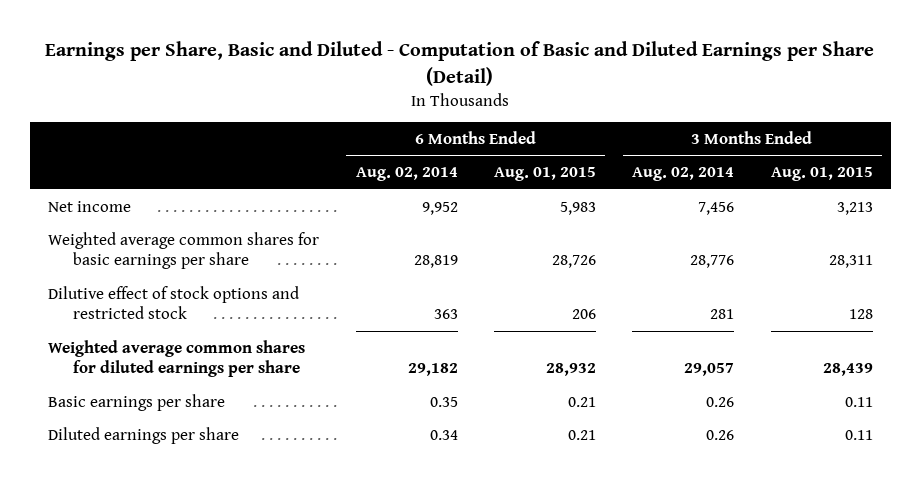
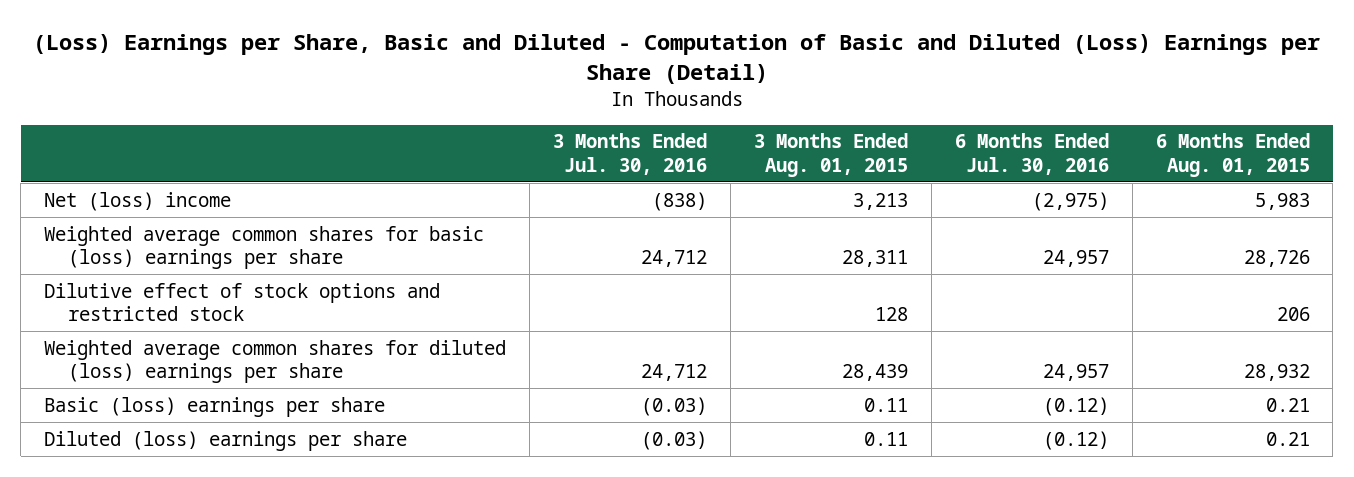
- Earnings per Share, Basic and Diluted - Computation of Basic and Diluted Earnings per Share (Detail)
+ (Loss) Earnings per Share, Basic and Diluted - Computation of Basic and Diluted (Loss) Earnings per Share (Detail)
- | 6 Months Ended Aug. 02, 2014 | 6 Months Ended Aug. 01, 2015 | 3 Months Ended Aug. 02, 2014 | 3 Months Ended Aug. 01, 2015
+ | 3 Months Ended Jul. 30, 2016 | 3 Months Ended Aug. 01, 2015 | 6 Months Ended Jul. 30, 2016 | 6 Months Ended Aug. 01, 2015
- Net income | 9,952 | 5,983 | 7,456 | 3,213
- Weighted average common shares for basic earnings per share | 28,819 | 28,726 | 28,776 | 28,311
+ Net (loss) income | (838) | 3,213 | (2,975) | 5,983
+ Weighted average common shares for basic (loss) earnings per share | 24,712 | 28,311 | 24,957 | 28,726
- Weighted average common shares for diluted earnings per share | 29,182 | 28,932 | 29,057 | 28,439
- Basic earnings per share | 0.35 | 0.21 | 0.26 | 0.11
- Diluted earnings per share | 0.34 | 0.21 | 0.26 | 0.11
+ Weighted average common shares for diluted (loss) earnings per share | 24,712 | 28,439 | 24,957 | 28,932
+ Basic (loss) earnings per share | (0.03) | 0.11 | (0.12) | 0.21
+ Diluted (loss) earnings per share | (0.03) | 0.11 | (0.12) | 0.21

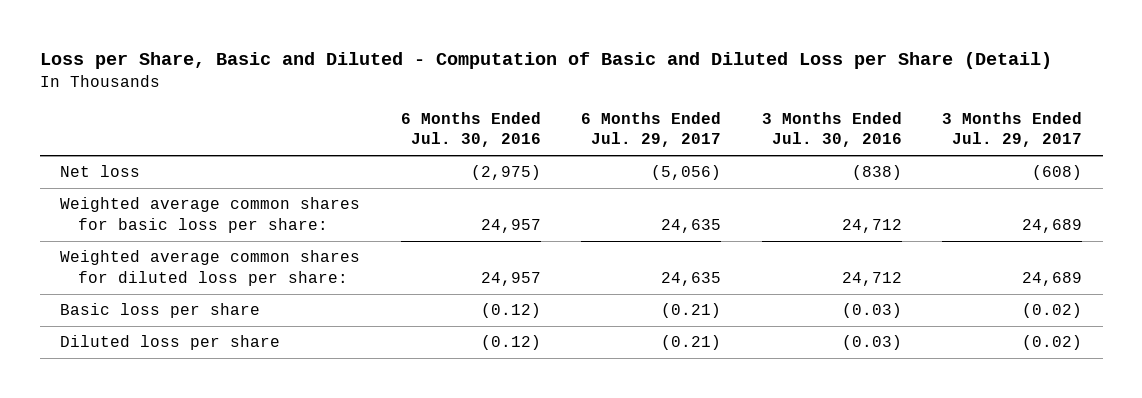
- (Loss) Earnings per Share, Basic and Diluted - Computation of Basic and Diluted (Loss) Earnings per Share (Detail)
+ Loss per Share, Basic and Diluted - Computation of Basic and Diluted Loss per Share (Detail)
- | 3 Months Ended Jul. 30, 2016 | 3 Months Ended Aug. 01, 2015 | 6 Months Ended Jul. 30, 2016 | 6 Months Ended Aug. 01, 2015
+ | 6 Months Ended Jul. 30, 2016 | 6 Months Ended Jul. 29, 2017 | 3 Months Ended Jul. 30, 2016 | 3 Months Ended Jul. 29, 2017
- Net (loss) income | (838) | 3,213 | (2,975) | 5,983
- Weighted average common shares for basic (loss) earnings per share | 24,712 | 28,311 | 24,957 | 28,726
- Dilutive effect of stock options and restricted stock | | 128 | | 206
- Weighted average common shares for diluted (loss) earnings per share | 24,712 | 28,439 | 24,957 | 28,932
- Basic (loss) earnings per share | (0.03) | 0.11 | (0.12) | 0.21
- Diluted (loss) earnings per share | (0.03) | 0.11 | (0.12) | 0.21
+ Net loss | (2,975) | (5,056) | (838) | (608)
+ Weighted average common shares for basic loss per share: | 24,957 | 24,635 | 24,712 | 24,689
+ Weighted average common shares for diluted loss per share: | 24,957 | 24,635 | 24,712 | 24,689
+ Basic loss per share | (0.12) | (0.21) | (0.03) | (0.02)
+ Diluted loss per share | (0.12) | (0.21) | (0.03) | (0.02)

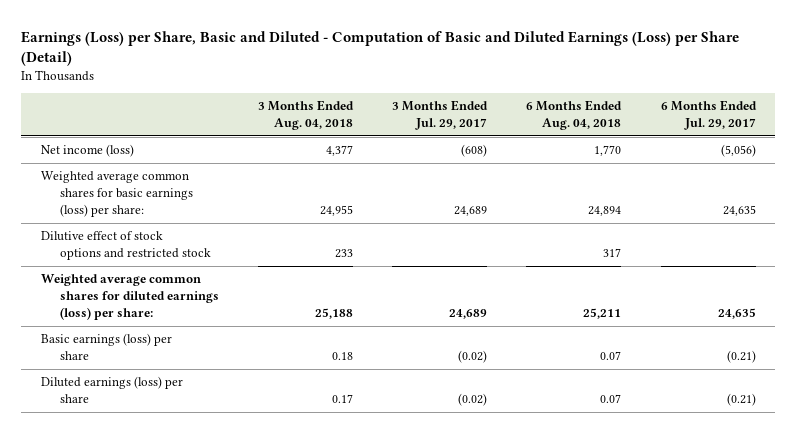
- Loss per Share, Basic and Diluted - Computation of Basic and Diluted Loss per Share (Detail)
+ Earnings (Loss) per Share, Basic and Diluted - Computation of Basic and Diluted Earnings (Loss) per Share (Detail)
- | 6 Months Ended Jul. 30, 2016 | 6 Months Ended Jul. 29, 2017 | 3 Months Ended Jul. 30, 2016 | 3 Months Ended Jul. 29, 2017
+ | 3 Months Ended Aug. 04, 2018 | 3 Months Ended Jul. 29, 2017 | 6 Months Ended Aug. 04, 2018 | 6 Months Ended Jul. 29, 2017
- Net loss | (2,975) | (5,056) | (838) | (608)
- Weighted average common shares for basic loss per share: | 24,957 | 24,635 | 24,712 | 24,689
- Weighted average common shares for diluted loss per share: | 24,957 | 24,635 | 24,712 | 24,689
- Basic loss per share | (0.12) | (0.21) | (0.03) | (0.02)
- Diluted loss per share | (0.12) | (0.21) | (0.03) | (0.02)
+ Net income (loss) | 4,377 | (608) | 1,770 | (5,056)
+ Weighted average common shares for basic earnings (loss) per share: | 24,955 | 24,689 | 24,894 | 24,635
+ Dilutive effect of stock options and restricted stock | 233 | | 317 |
+ Weighted average common shares for diluted earnings (loss) per share: | 25,188 | 24,689 | 25,211 | 24,635
+ Basic earnings (loss) per share | 0.18 | (0.02) | 0.07 | (0.21)
+ Diluted earnings (loss) per share | 0.17 | (0.02) | 0.07 | (0.21)

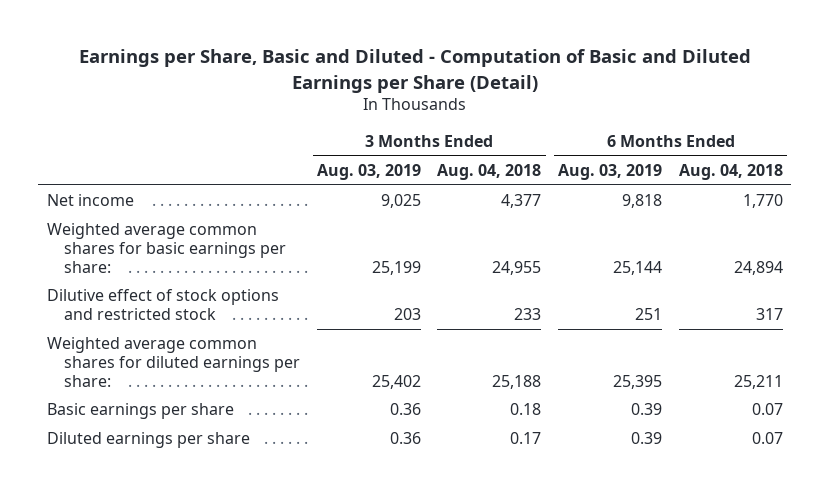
- Earnings (Loss) per Share, Basic and Diluted - Computation of Basic and Diluted Earnings (Loss) per Share (Detail)
+ Earnings per Share, Basic and Diluted - Computation of Basic and Diluted Earnings per Share (Detail)
- | 3 Months Ended Aug. 04, 2018 | 3 Months Ended Jul. 29, 2017 | 6 Months Ended Aug. 04, 2018 | 6 Months Ended Jul. 29, 2017
+ | 3 Months Ended Aug. 03, 2019 | 3 Months Ended Aug. 04, 2018 | 6 Months Ended Aug. 03, 2019 | 6 Months Ended Aug. 04, 2018
- Net income (loss) | 4,377 | (608) | 1,770 | (5,056)
- Weighted average common shares for basic earnings (loss) per share: | 24,955 | 24,689 | 24,894 | 24,635
+ Net income | 9,025 | 4,377 | 9,818 | 1,770
+ Weighted average common shares for basic earnings per share: | 25,199 | 24,955 | 25,144 | 24,894
- Weighted average common shares for diluted earnings (loss) per share: | 25,188 | 24,689 | 25,211 | 24,635
- Basic earnings (loss) per share | 0.18 | (0.02) | 0.07 | (0.21)
- Diluted earnings (loss) per share | 0.17 | (0.02) | 0.07 | (0.21)
+ Weighted average common shares for diluted earnings per share: | 25,402 | 25,188 | 25,395 | 25,211
+ Basic earnings per share | 0.36 | 0.18 | 0.39 | 0.07
+ Diluted earnings per share | 0.36 | 0.17 | 0.39 | 0.07

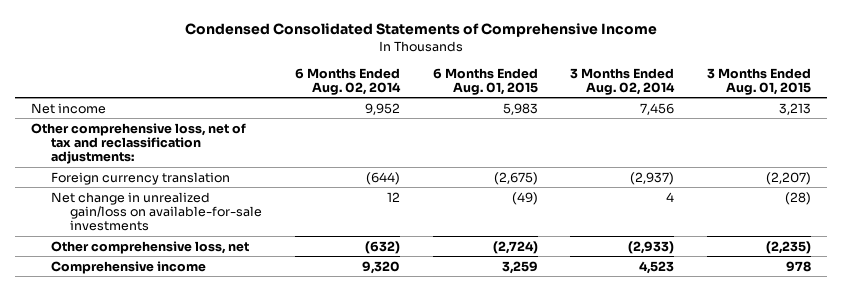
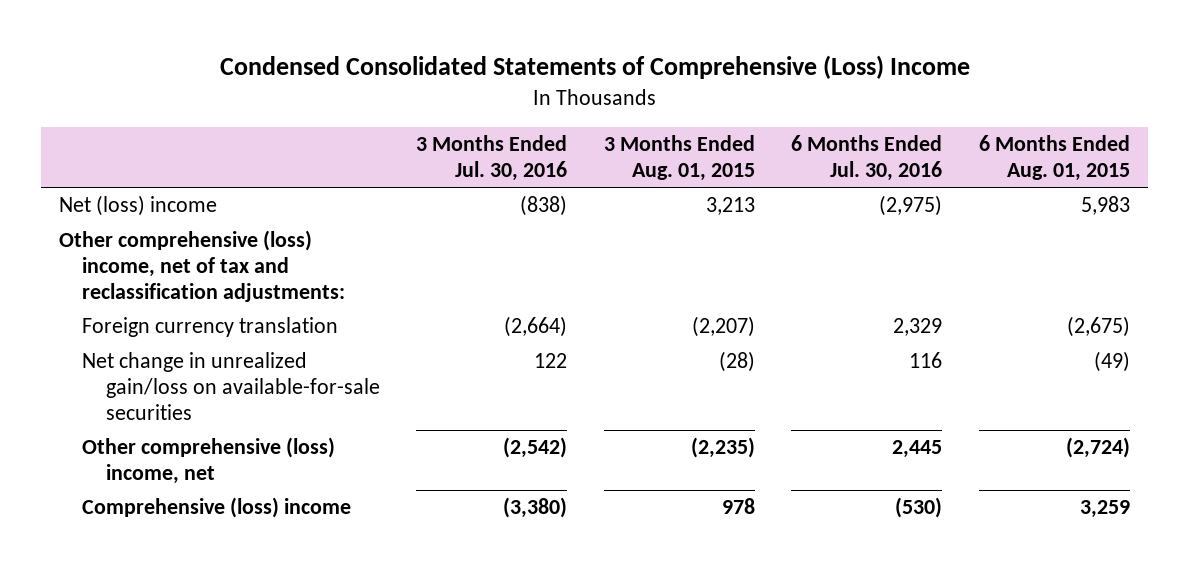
- Condensed Consolidated Statements of Comprehensive Income
+ Condensed Consolidated Statements of Comprehensive (Loss) Income
- | 6 Months Ended Aug. 02, 2014 | 6 Months Ended Aug. 01, 2015 | 3 Months Ended Aug. 02, 2014 | 3 Months Ended Aug. 01, 2015
+ | 3 Months Ended Jul. 30, 2016 | 3 Months Ended Aug. 01, 2015 | 6 Months Ended Jul. 30, 2016 | 6 Months Ended Aug. 01, 2015
- Net income | 9,952 | 5,983 | 7,456 | 3,213
- Other comprehensive loss, net of tax and reclassification adjustments:
+ Net (loss) income | (838) | 3,213 | (2,975) | 5,983
+ Other comprehensive (loss) income, net of tax and reclassification adjustments:
- Net change in unrealized gain/loss on available-for-sale investments | 12 | (49) | 4 | (28)
- Other comprehensive loss, net | (632) | (2,724) | (2,933) | (2,235)
- Comprehensive income | 9,320 | 3,259 | 4,523 | 978
+ Net change in unrealized gain/loss on available-for-sale securities | 122 | (28) | 116 | (49)
+ Other comprehensive (loss) income, net | (2,542) | (2,235) | 2,445 | (2,724)
+ Comprehensive (loss) income | (3,380) | 978 | (530) | 3,259

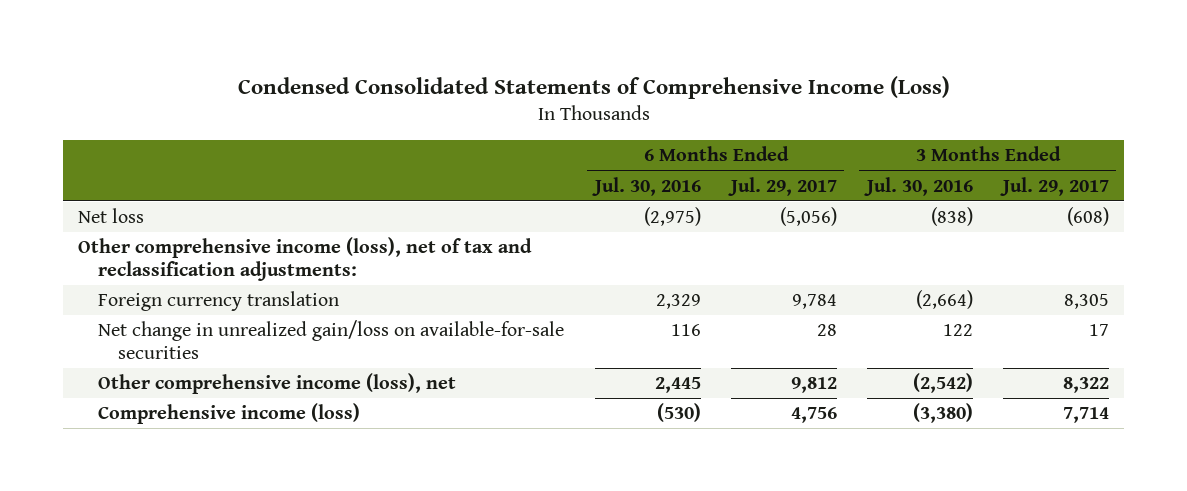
- Condensed Consolidated Statements of Comprehensive (Loss) Income
+ Condensed Consolidated Statements of Comprehensive Income (Loss)
- | 3 Months Ended Jul. 30, 2016 | 3 Months Ended Aug. 01, 2015 | 6 Months Ended Jul. 30, 2016 | 6 Months Ended Aug. 01, 2015
+ | 6 Months Ended Jul. 30, 2016 | 6 Months Ended Jul. 29, 2017 | 3 Months Ended Jul. 30, 2016 | 3 Months Ended Jul. 29, 2017
- Net (loss) income | (838) | 3,213 | (2,975) | 5,983
- Other comprehensive (loss) income, net of tax and reclassification adjustments:
+ Net loss | (2,975) | (5,056) | (838) | (608)
+ Other comprehensive income (loss), net of tax and reclassification adjustments:
- Other comprehensive (loss) income, net | (2,542) | (2,235) | 2,445 | (2,724)
- Comprehensive (loss) income | (3,380) | 978 | (530) | 3,259
+ Other comprehensive income (loss), net | 2,445 | 9,812 | (2,542) | 8,322
+ Comprehensive income (loss) | (530) | 4,756 | (3,380) | 7,714

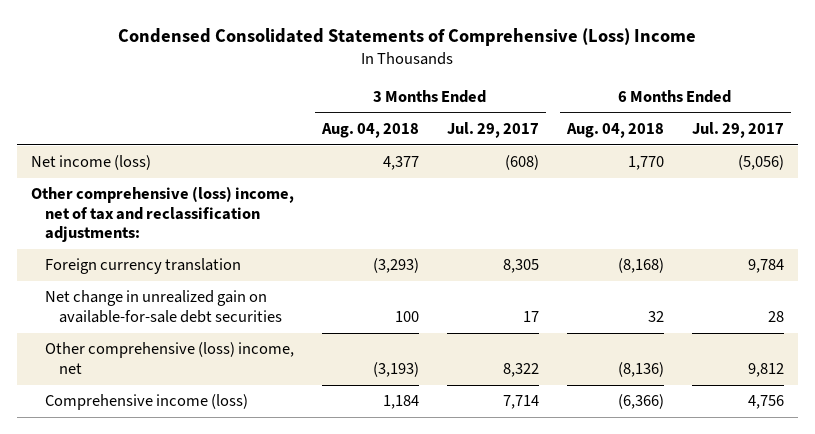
- Condensed Consolidated Statements of Comprehensive Income (Loss)
+ Condensed Consolidated Statements of Comprehensive (Loss) Income
- | 6 Months Ended Jul. 30, 2016 | 6 Months Ended Jul. 29, 2017 | 3 Months Ended Jul. 30, 2016 | 3 Months Ended Jul. 29, 2017
+ | 3 Months Ended Aug. 04, 2018 | 3 Months Ended Jul. 29, 2017 | 6 Months Ended Aug. 04, 2018 | 6 Months Ended Jul. 29, 2017
- Net loss | (2,975) | (5,056) | (838) | (608)
- Other comprehensive income (loss), net of tax and reclassification adjustments:
+ Net income (loss) | 4,377 | (608) | 1,770 | (5,056)
+ Other comprehensive (loss) income, net of tax and reclassification adjustments:
- Net change in unrealized gain/loss on available-for-sale securities | 116 | 28 | 122 | 17
- Other comprehensive income (loss), net | 2,445 | 9,812 | (2,542) | 8,322
+ Net change in unrealized gain on available-for-sale debt securities | 100 | 17 | 32 | 28
+ Other comprehensive (loss) income, net | (3,193) | 8,322 | (8,136) | 9,812

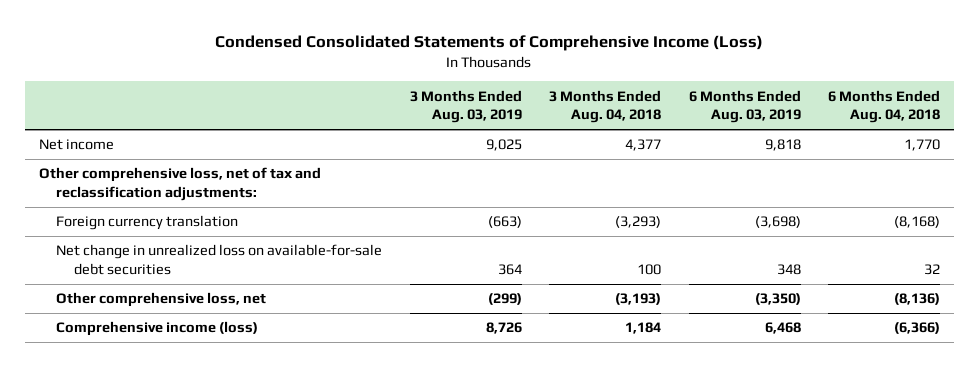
- Condensed Consolidated Statements of Comprehensive (Loss) Income
+ Condensed Consolidated Statements of Comprehensive Income (Loss)
- | 3 Months Ended Aug. 04, 2018 | 3 Months Ended Jul. 29, 2017 | 6 Months Ended Aug. 04, 2018 | 6 Months Ended Jul. 29, 2017
+ | 3 Months Ended Aug. 03, 2019 | 3 Months Ended Aug. 04, 2018 | 6 Months Ended Aug. 03, 2019 | 6 Months Ended Aug. 04, 2018
- Net income (loss) | 4,377 | (608) | 1,770 | (5,056)
- Other comprehensive (loss) income, net of tax and reclassification adjustments:
+ Net income | 9,025 | 4,377 | 9,818 | 1,770
+ Other comprehensive loss, net of tax and reclassification adjustments:
- Net change in unrealized gain on available-for-sale debt securities | 100 | 17 | 32 | 28
- Other comprehensive (loss) income, net | (3,193) | 8,322 | (8,136) | 9,812
+ Net change in unrealized loss on available-for-sale debt securities | 364 | 100 | 348 | 32
+ Other comprehensive loss, net | (299) | (3,193) | (3,350) | (8,136)

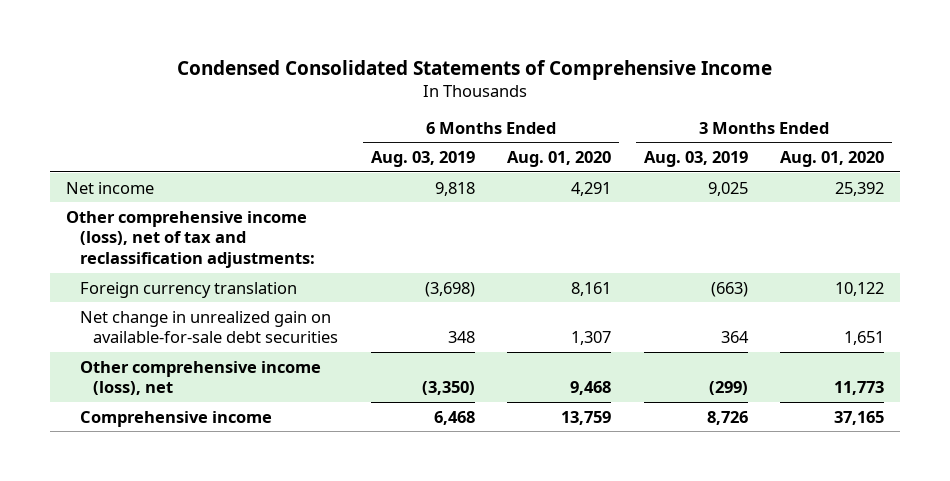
- Condensed Consolidated Statements of Comprehensive Income (Loss)
+ Condensed Consolidated Statements of Comprehensive Income
- | 3 Months Ended Aug. 03, 2019 | 3 Months Ended Aug. 04, 2018 | 6 Months Ended Aug. 03, 2019 | 6 Months Ended Aug. 04, 2018
+ | 6 Months Ended Aug. 03, 2019 | 6 Months Ended Aug. 01, 2020 | 3 Months Ended Aug. 03, 2019 | 3 Months Ended Aug. 01, 2020
- Other comprehensive loss, net of tax and reclassification adjustments:
+ Other comprehensive income (loss), net of tax and reclassification adjustments:
- Net change in unrealized loss on available-for-sale debt securities | 364 | 100 | 348 | 32
- Other comprehensive loss, net | (299) | (3,193) | (3,350) | (8,136)
- Comprehensive income (loss) | 8,726 | 1,184 | 6,468 | (6,366)
+ Net change in unrealized gain on available-for-sale debt securities | 348 | 1,307 | 364 | 1,651
+ Other comprehensive income (loss), net | (3,350) | 9,468 | (299) | 11,773
+ Comprehensive income | 6,468 | 13,759 | 8,726 | 37,165

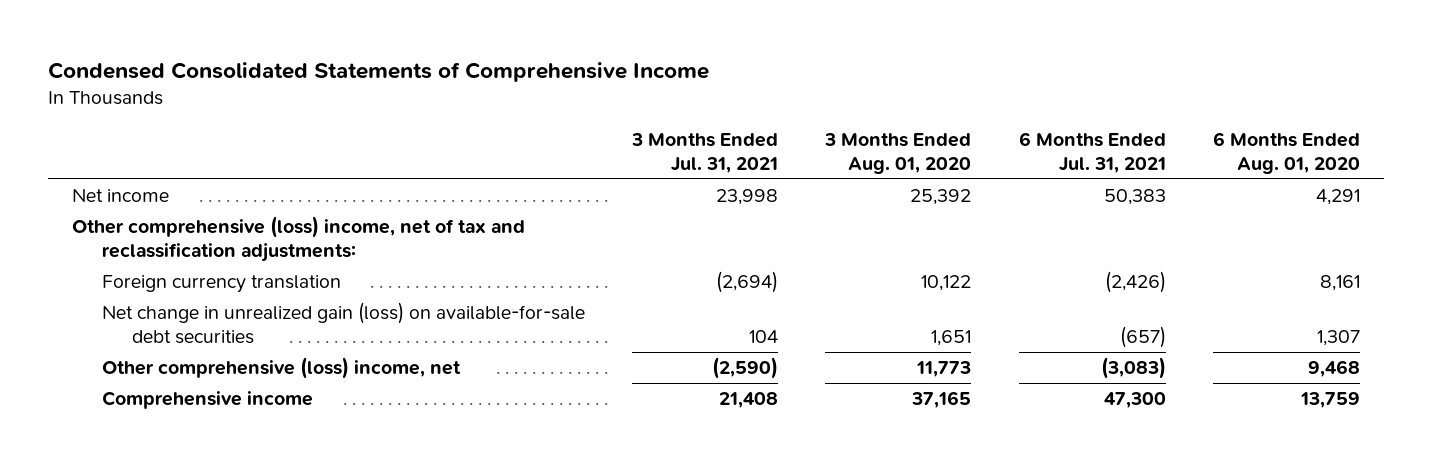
- | 6 Months Ended Aug. 03, 2019 | 6 Months Ended Aug. 01, 2020 | 3 Months Ended Aug. 03, 2019 | 3 Months Ended Aug. 01, 2020
+ | 3 Months Ended Jul. 31, 2021 | 3 Months Ended Aug. 01, 2020 | 6 Months Ended Jul. 31, 2021 | 6 Months Ended Aug. 01, 2020
- Other comprehensive income (loss), net of tax and reclassification adjustments:
+ Other comprehensive (loss) income, net of tax and reclassification adjustments:
- Net change in unrealized gain on available-for-sale debt securities | 348 | 1,307 | 364 | 1,651
- Other comprehensive income (loss), net | (3,350) | 9,468 | (299) | 11,773
+ Net change in unrealized gain (loss) on available-for-sale debt securities | 104 | 1,651 | (657) | 1,307
+ Other comprehensive (loss) income, net | (2,590) | 11,773 | (3,083) | 9,468

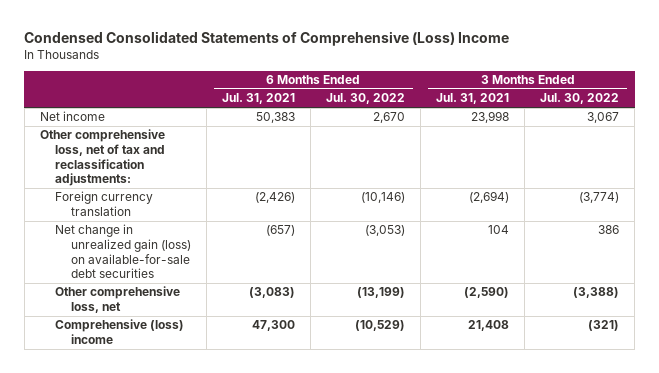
- Condensed Consolidated Statements of Comprehensive Income
+ Condensed Consolidated Statements of Comprehensive (Loss) Income
- | 3 Months Ended Jul. 31, 2021 | 3 Months Ended Aug. 01, 2020 | 6 Months Ended Jul. 31, 2021 | 6 Months Ended Aug. 01, 2020
+ | 6 Months Ended Jul. 31, 2021 | 6 Months Ended Jul. 30, 2022 | 3 Months Ended Jul. 31, 2021 | 3 Months Ended Jul. 30, 2022
- Other comprehensive (loss) income, net of tax and reclassification adjustments:
+ Other comprehensive loss, net of tax and reclassification adjustments:
- Other comprehensive (loss) income, net | (2,590) | 11,773 | (3,083) | 9,468
- Comprehensive income | 21,408 | 37,165 | 47,300 | 13,759
+ Other comprehensive loss, net | (3,083) | (13,199) | (2,590) | (3,388)
+ Comprehensive (loss) income | 47,300 | (10,529) | 21,408 | (321)

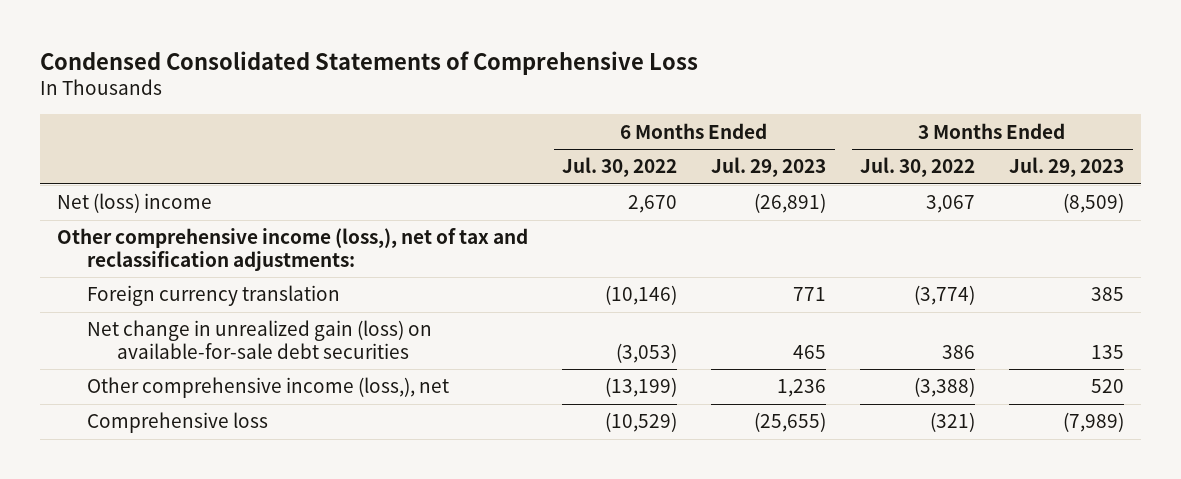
- Condensed Consolidated Statements of Comprehensive (Loss) Income
+ Condensed Consolidated Statements of Comprehensive Loss
- | 6 Months Ended Jul. 31, 2021 | 6 Months Ended Jul. 30, 2022 | 3 Months Ended Jul. 31, 2021 | 3 Months Ended Jul. 30, 2022
+ | 6 Months Ended Jul. 30, 2022 | 6 Months Ended Jul. 29, 2023 | 3 Months Ended Jul. 30, 2022 | 3 Months Ended Jul. 29, 2023
- Net income | 50,383 | 2,670 | 23,998 | 3,067
- Other comprehensive loss, net of tax and reclassification adjustments:
+ Net (loss) income | 2,670 | (26,891) | 3,067 | (8,509)
+ Other comprehensive income (loss,), net of tax and reclassification adjustments:
- Other comprehensive loss, net | (3,083) | (13,199) | (2,590) | (3,388)
- Comprehensive (loss) income | 47,300 | (10,529) | 21,408 | (321)
+ Other comprehensive income (loss,), net | (13,199) | 1,236 | (3,388) | 520
+ Comprehensive loss | (10,529) | (25,655) | (321) | (7,989)

